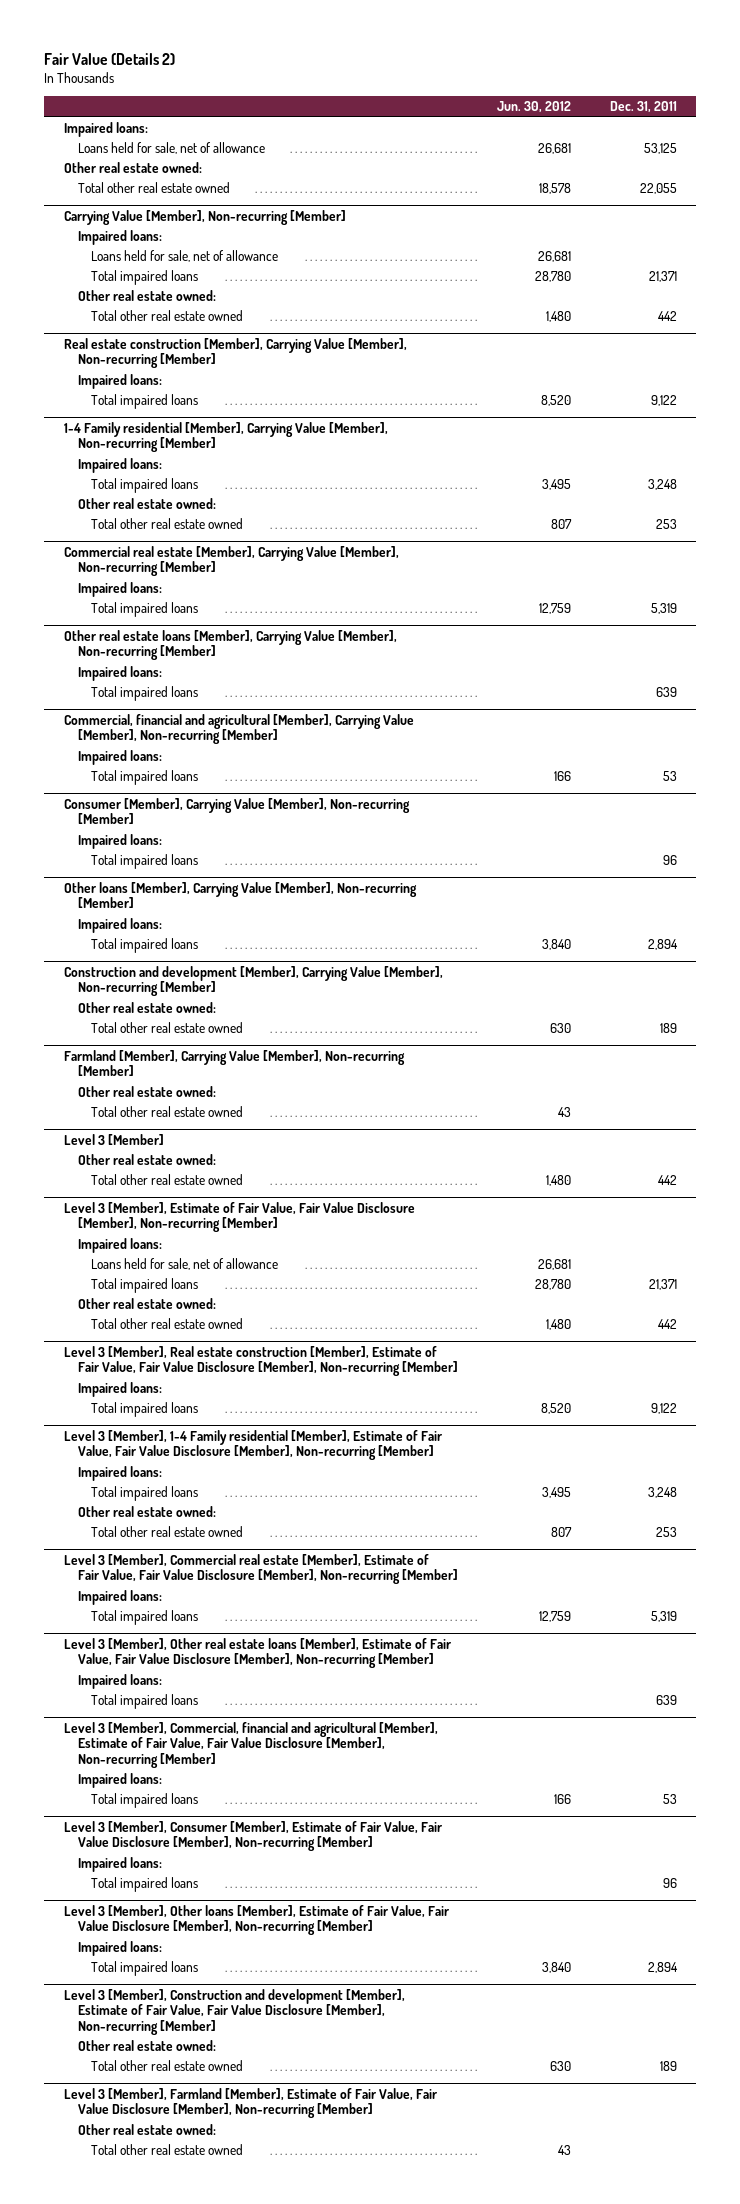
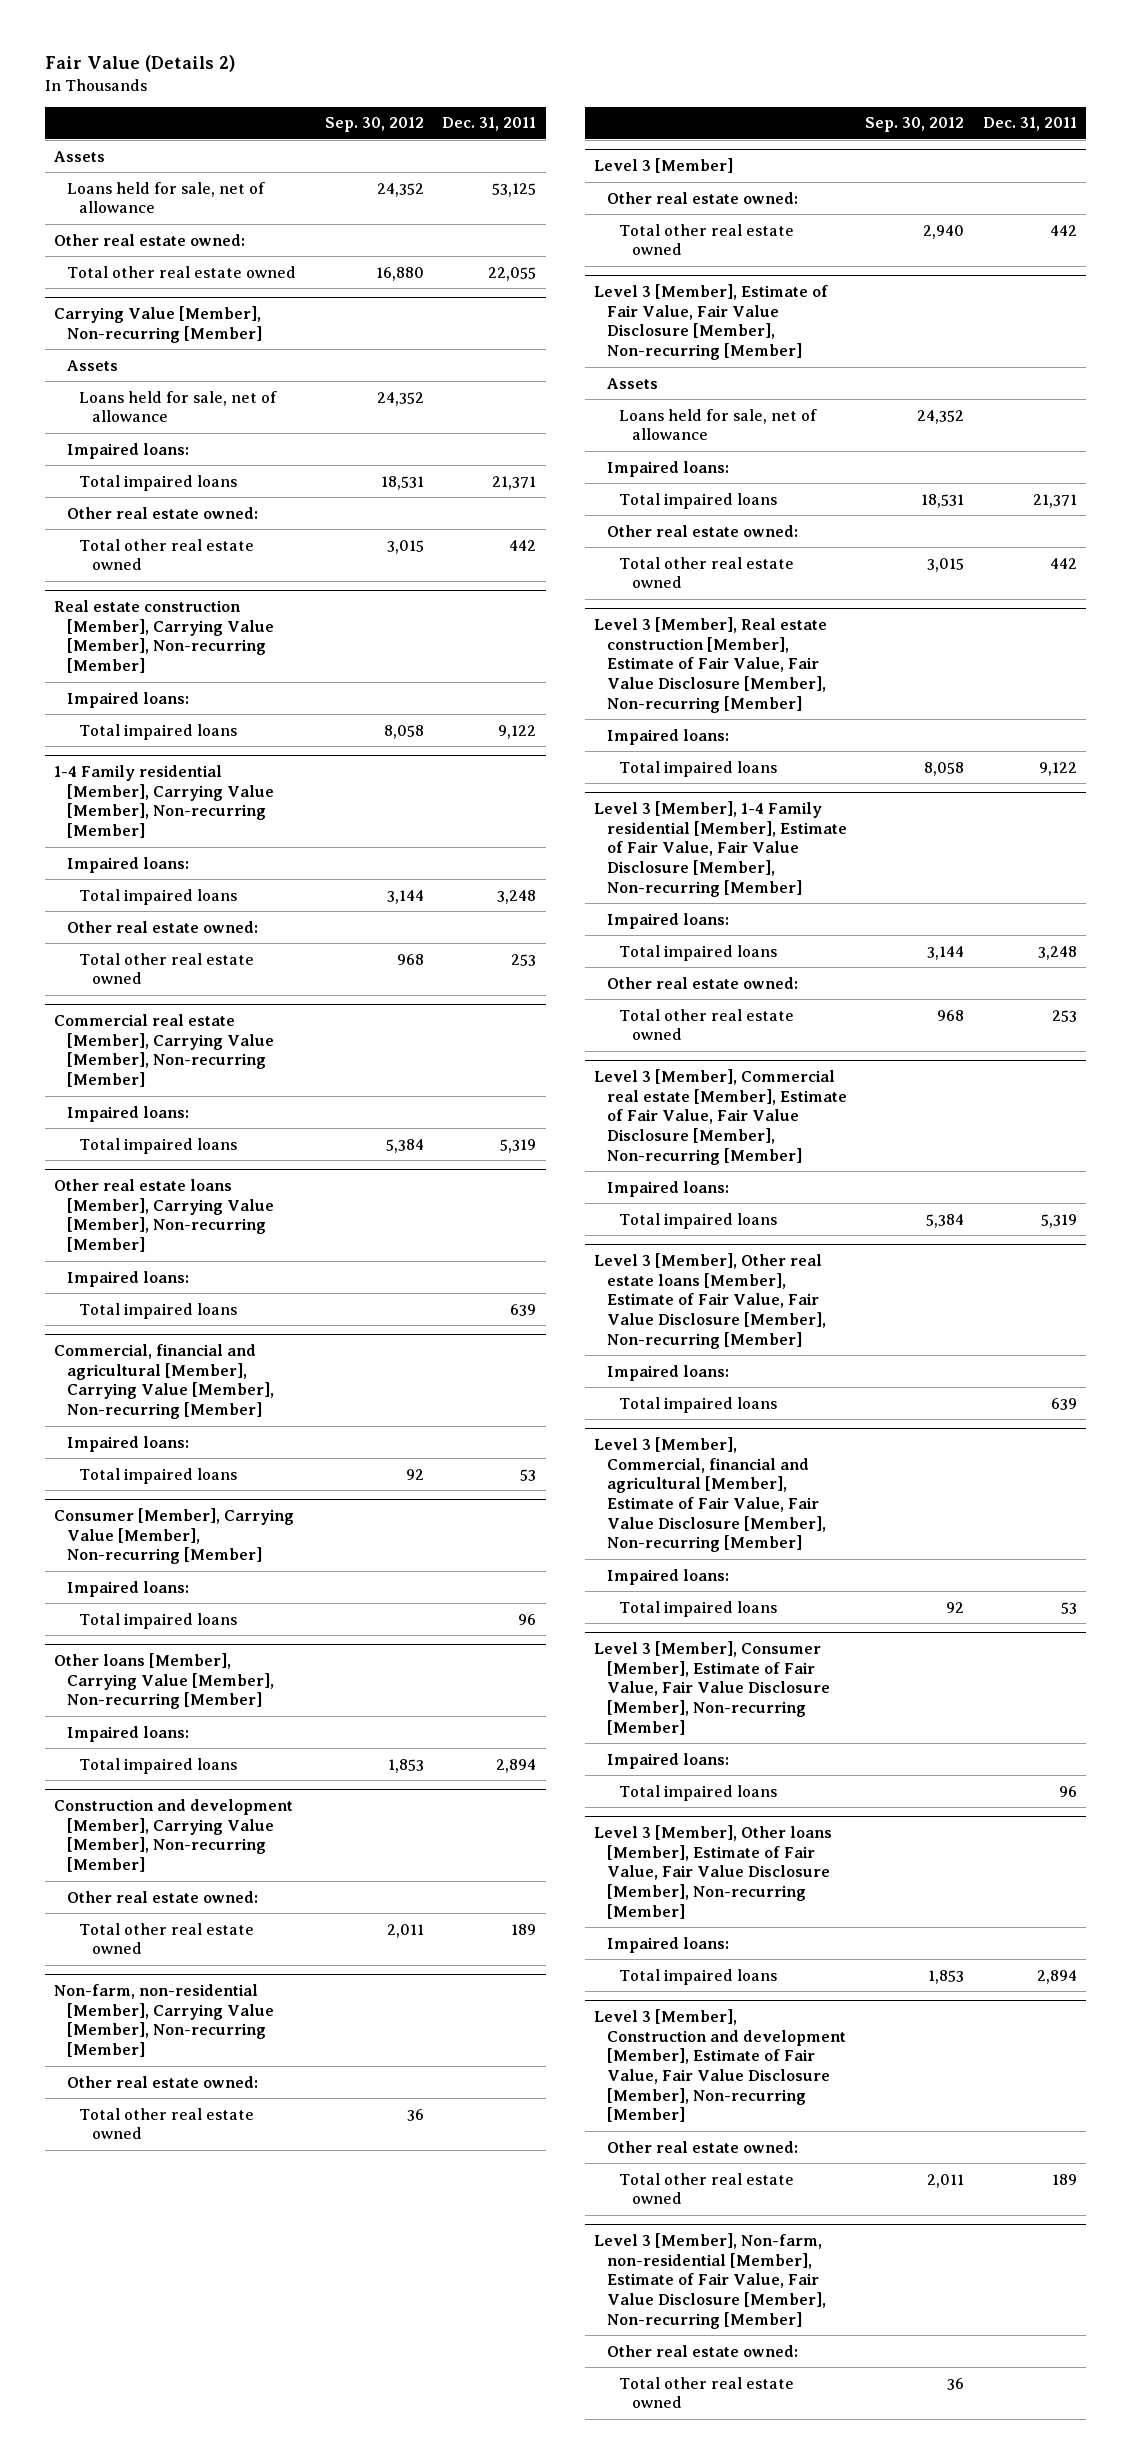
- | Jun. 30, 2012 | Dec. 31, 2011
+ | Sep. 30, 2012 | Dec. 31, 2011
- Impaired loans:
+ Assets
@ Carrying Value [Member], Non-recurring [Member]
+ Assets
moved down: Impaired loans:
- Farmland [Member], Carrying Value [Member], Non-recurring [Member]
+ Non-farm, non-residential [Member], Carrying Value [Member], Non-recurring [Member]
@ Level 3 [Member], Estimate of Fair Value, Fair Value Disclosure [Member], Non-recurring [Member]
+ Assets
moved down: Impaired loans:
- Level 3 [Member], Farmland [Member], Estimate of Fair Value, Fair Value Disclosure [Member], Non-recurring [Member]
+ Level 3 [Member], Non-farm, non-residential [Member], Estimate of Fair Value, Fair Value Disclosure [Member], Non-recurring [Member]

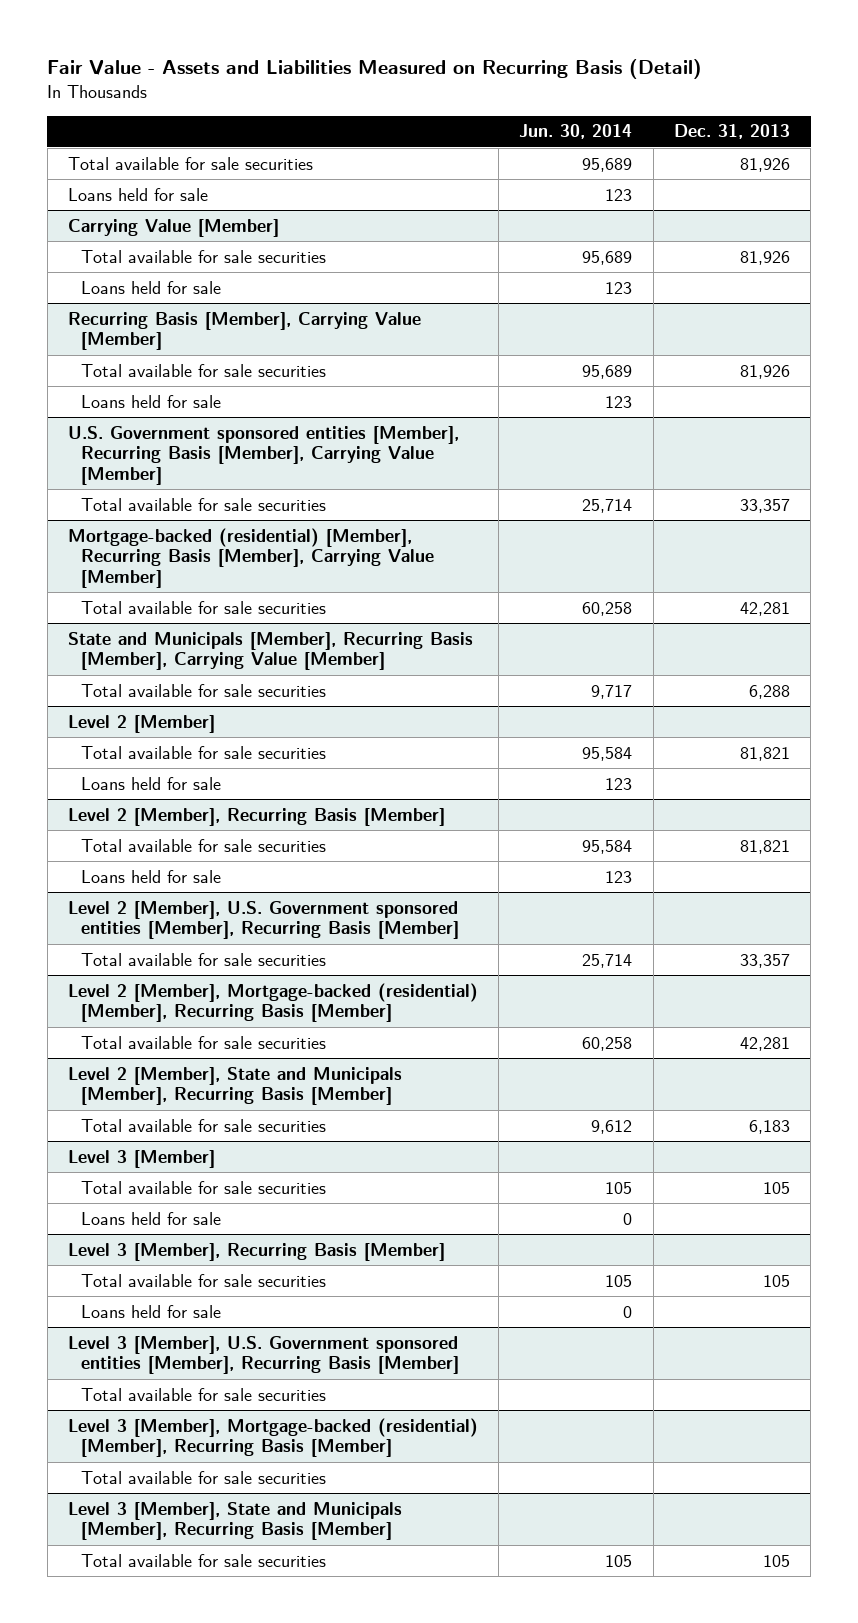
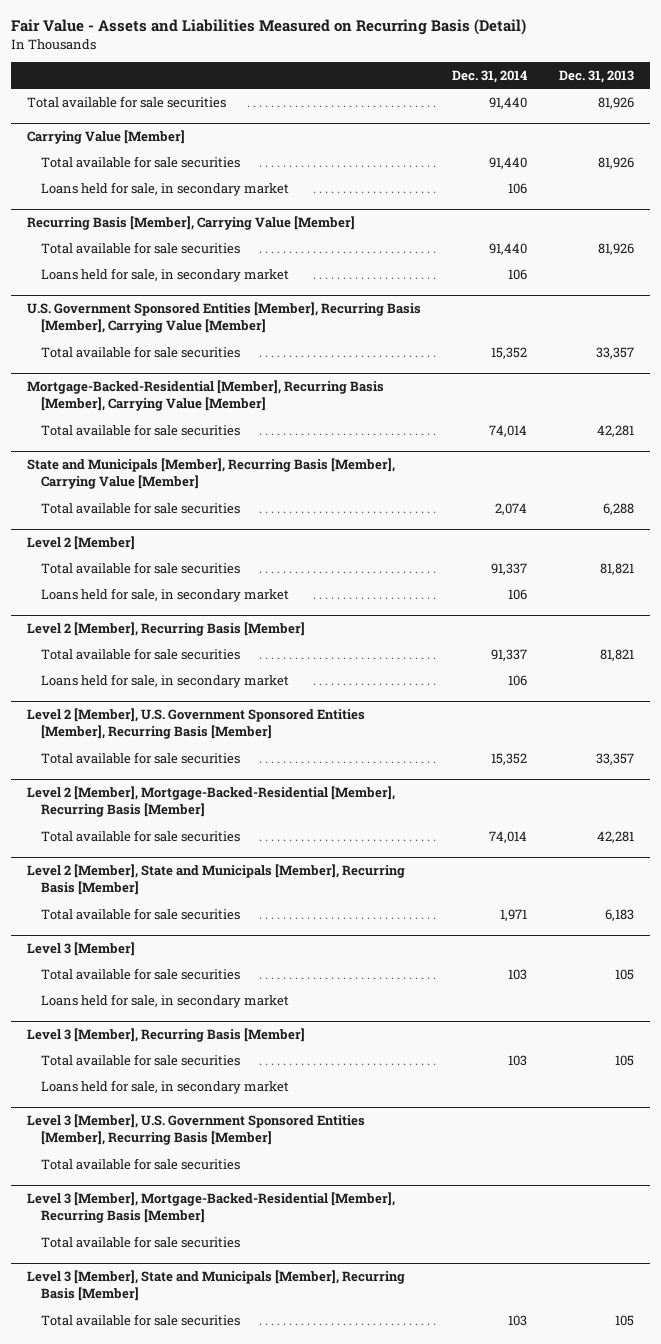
- | Jun. 30, 2014 | Dec. 31, 2013
+ | Dec. 31, 2014 | Dec. 31, 2013
- Loans held for sale | 123 |
@ Carrying Value [Member]
- Loans held for sale | 123 |
+ Loans held for sale, in secondary market | 106 |
@ Recurring Basis [Member], Carrying Value [Member]
- Loans held for sale | 123 |
- U.S. Government sponsored entities [Member], Recurring Basis [Member], Carrying Value [Member]
@ Recurring Basis [Member], Carrying Value [Member]
+ Loans held for sale, in secondary market | 106 |
+ U.S. Government Sponsored Entities [Member], Recurring Basis [Member], Carrying Value [Member]
- Mortgage-backed (residential) [Member], Recurring Basis [Member], Carrying Value [Member]
+ Mortgage-Backed-Residential [Member], Recurring Basis [Member], Carrying Value [Member]
@ Level 2 [Member]
- Loans held for sale | 123 |
+ Loans held for sale, in secondary market | 106 |
@ Level 2 [Member], Recurring Basis [Member]
- Loans held for sale | 123 |
- Level 2 [Member], U.S. Government sponsored entities [Member], Recurring Basis [Member]
@ Level 2 [Member], Recurring Basis [Member]
+ Loans held for sale, in secondary market | 106 |
+ Level 2 [Member], U.S. Government Sponsored Entities [Member], Recurring Basis [Member]
- Level 2 [Member], Mortgage-backed (residential) [Member], Recurring Basis [Member]
+ Level 2 [Member], Mortgage-Backed-Residential [Member], Recurring Basis [Member]
@ Level 3 [Member]
- Loans held for sale | 0 |
+ Loans held for sale, in secondary market
@ Level 3 [Member], Recurring Basis [Member]
- Loans held for sale | 0 |
- Level 3 [Member], U.S. Government sponsored entities [Member], Recurring Basis [Member]
@ Level 3 [Member], Recurring Basis [Member]
+ Loans held for sale, in secondary market
+ Level 3 [Member], U.S. Government Sponsored Entities [Member], Recurring Basis [Member]
- Level 3 [Member], Mortgage-backed (residential) [Member], Recurring Basis [Member]
+ Level 3 [Member], Mortgage-Backed-Residential [Member], Recurring Basis [Member]

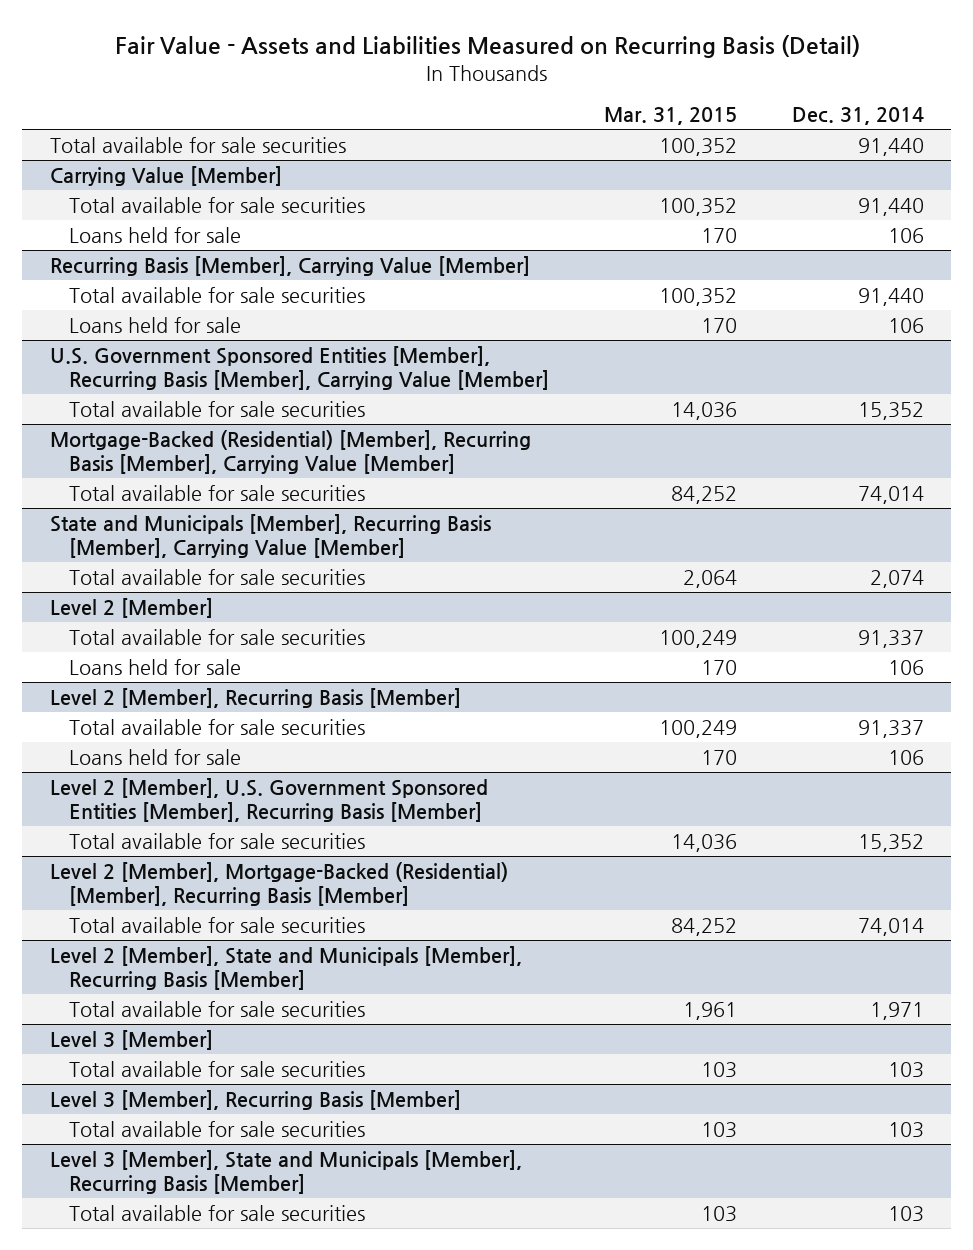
- | Dec. 31, 2014 | Dec. 31, 2013
+ | Mar. 31, 2015 | Dec. 31, 2014
@ Carrying Value [Member]
- Loans held for sale, in secondary market | 106 |
+ Loans held for sale | 170 | 106
@ Recurring Basis [Member], Carrying Value [Member]
- Loans held for sale, in secondary market | 106 |
+ Loans held for sale | 170 | 106
- Mortgage-Backed-Residential [Member], Recurring Basis [Member], Carrying Value [Member]
+ Mortgage-Backed (Residential) [Member], Recurring Basis [Member], Carrying Value [Member]
@ Level 2 [Member]
- Loans held for sale, in secondary market | 106 |
+ Loans held for sale | 170 | 106
@ Level 2 [Member], Recurring Basis [Member]
- Loans held for sale, in secondary market | 106 |
+ Loans held for sale | 170 | 106
- Level 2 [Member], Mortgage-Backed-Residential [Member], Recurring Basis [Member]
+ Level 2 [Member], Mortgage-Backed (Residential) [Member], Recurring Basis [Member]
@ Level 3 [Member]
- Loans held for sale, in secondary market
@ Level 3 [Member], Recurring Basis [Member]
- Loans held for sale, in secondary market
- Level 3 [Member], U.S. Government Sponsored Entities [Member], Recurring Basis [Member]
- Total available for sale securities
- Level 3 [Member], Mortgage-Backed-Residential [Member], Recurring Basis [Member]
- Total available for sale securities

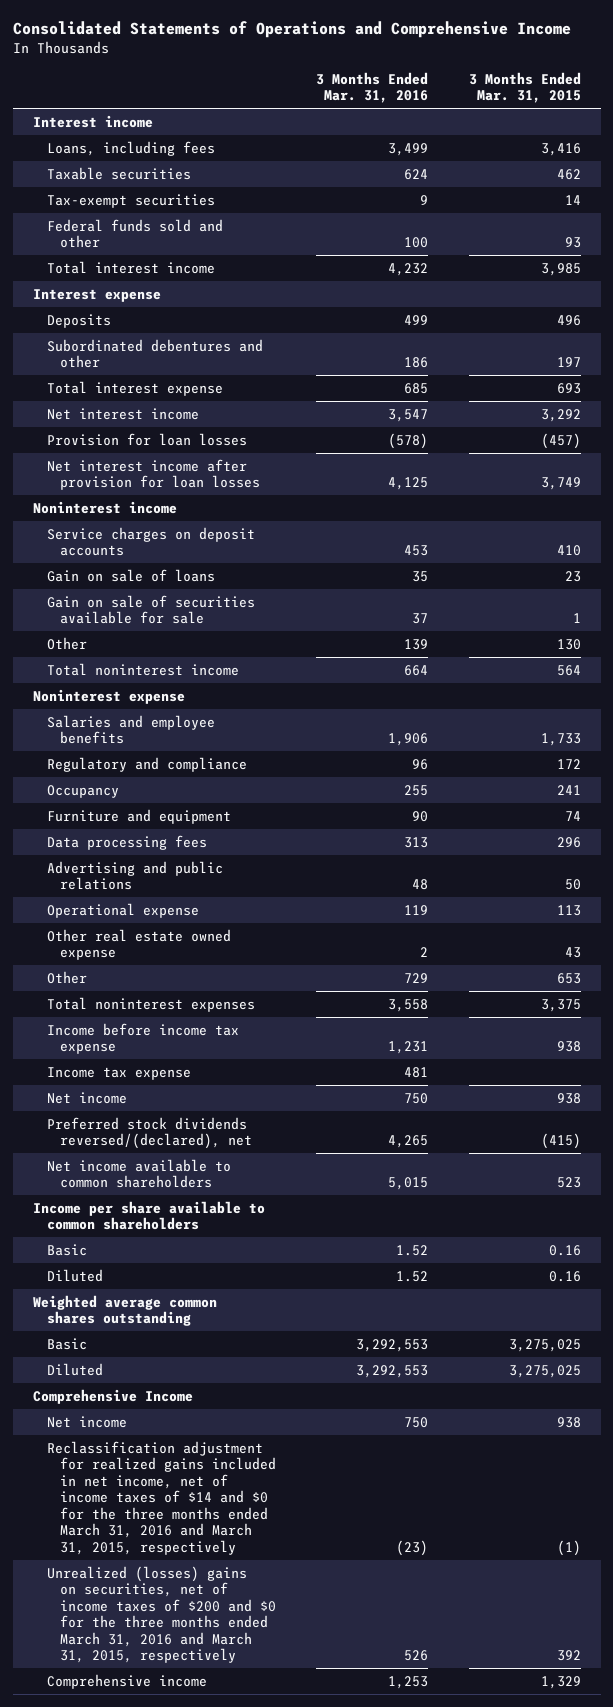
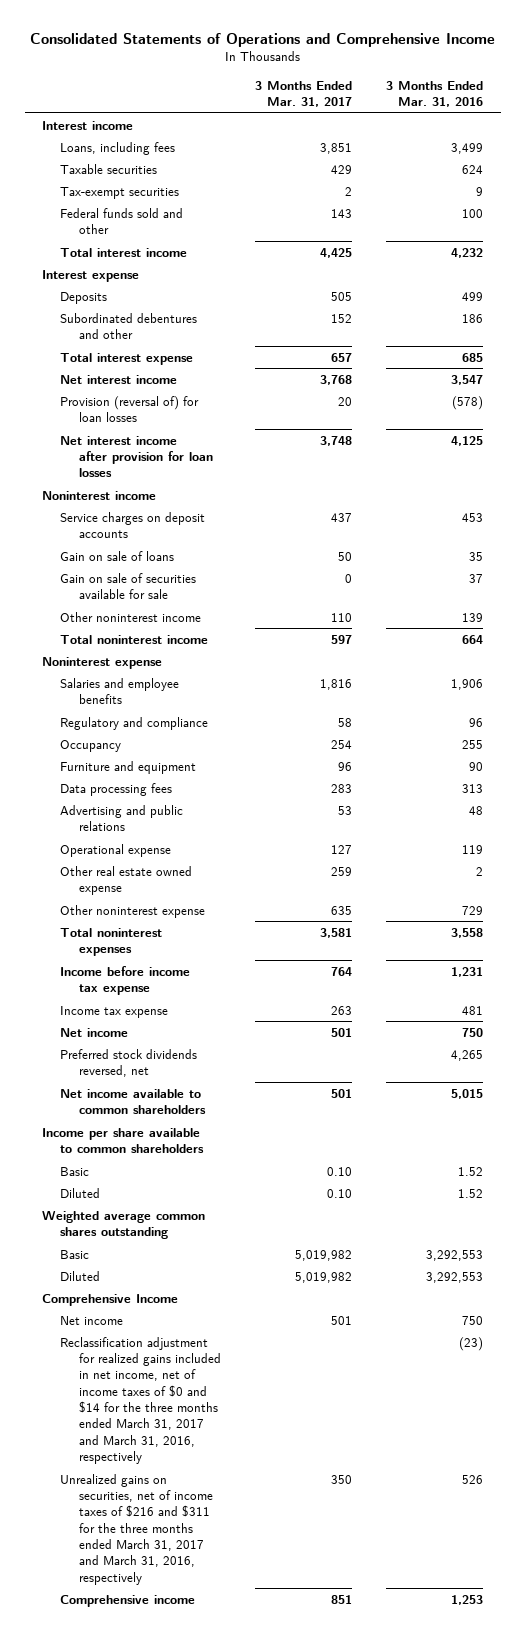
- | 3 Months Ended Mar. 31, 2016 | 3 Months Ended Mar. 31, 2015
+ | 3 Months Ended Mar. 31, 2017 | 3 Months Ended Mar. 31, 2016
- Provision for loan losses | (578) | (457)
+ Provision (reversal of) for loan losses | 20 | (578)
- Other | 139 | 130
+ Other noninterest income | 110 | 139
- Other | 729 | 653
+ Other noninterest expense | 635 | 729
- Preferred stock dividends reversed/(declared), net | 4,265 | (415)
+ Preferred stock dividends reversed, net | | 4,265
- Reclassification adjustment for realized gains included in net income, net of income taxes of $14 and $0 for the three months ended March 31, 2016 and March 31, 2015, respectively | (23) | (1)
- Unrealized (losses) gains on securities, net of income taxes of $200 and $0 for the three months ended March 31, 2016 and March 31, 2015, respectively | 526 | 392
+ Reclassification adjustment for realized gains included in net income, net of income taxes of $0 and $14 for the three months ended March 31, 2017 and March 31, 2016, respectively | | (23)
+ Unrealized gains on securities, net of income taxes of $216 and $311 for the three months ended March 31, 2017 and March 31, 2016, respectively | 350 | 526

